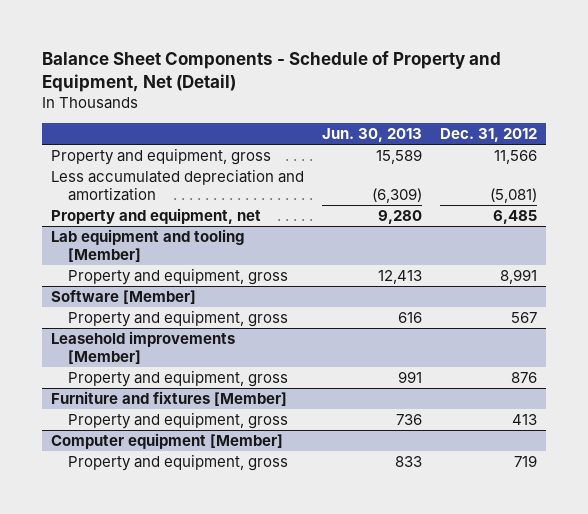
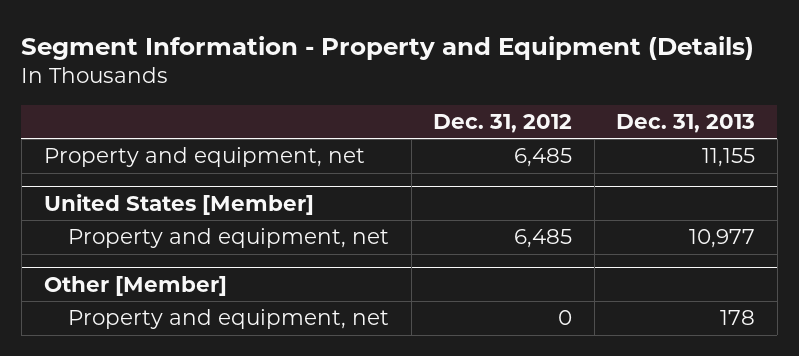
- Balance Sheet Components - Schedule of Property and Equipment, Net (Detail)
+ Segment Information - Property and Equipment (Details)
- | Jun. 30, 2013 | Dec. 31, 2012
+ | Dec. 31, 2012 | Dec. 31, 2013
- Property and equipment, gross | 15,589 | 11,566
- Less accumulated depreciation and amortization | (6,309) | (5,081)
- Lab equipment and tooling [Member]
- Property and equipment, gross | 12,413 | 8,991
- Software [Member]
- Property and equipment, gross | 616 | 567
- Leasehold improvements [Member]
- Property and equipment, gross | 991 | 876
- Furniture and fixtures [Member]
- Property and equipment, gross | 736 | 413
- Computer equipment [Member]
- Property and equipment, gross | 833 | 719
+ United States [Member]
+ Property and equipment, net | 6,485 | 10,977
+ Other [Member]
+ Property and equipment, net | 0 | 178

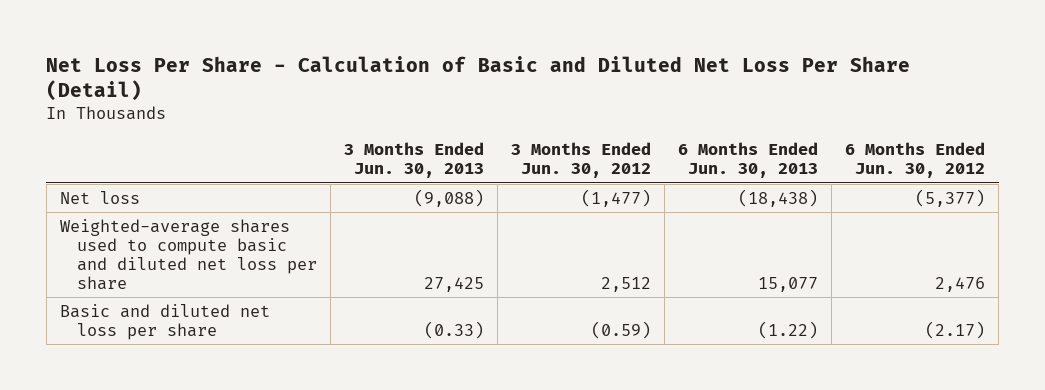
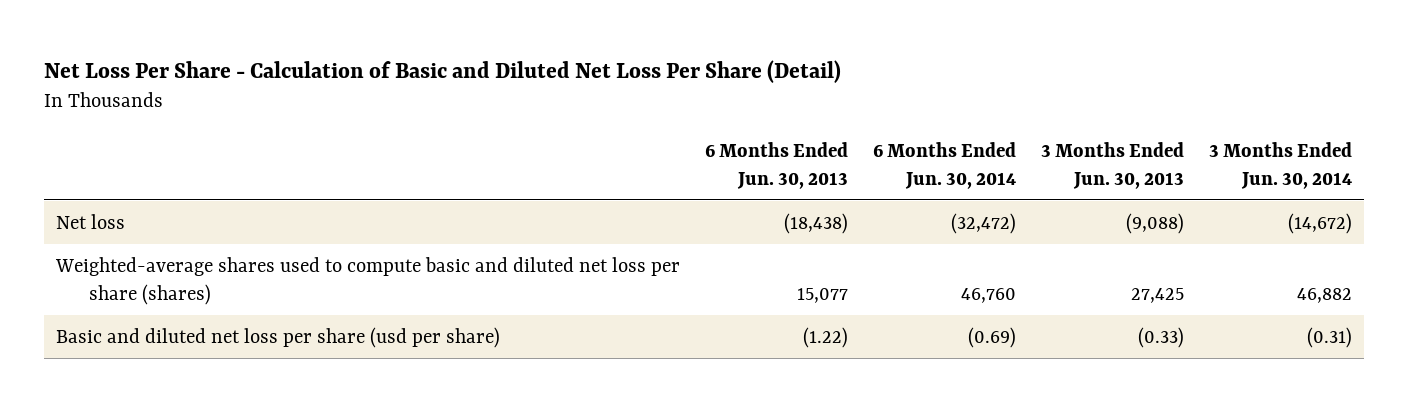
- | 3 Months Ended Jun. 30, 2013 | 3 Months Ended Jun. 30, 2012 | 6 Months Ended Jun. 30, 2013 | 6 Months Ended Jun. 30, 2012
+ | 6 Months Ended Jun. 30, 2013 | 6 Months Ended Jun. 30, 2014 | 3 Months Ended Jun. 30, 2013 | 3 Months Ended Jun. 30, 2014
- Weighted-average shares used to compute basic and diluted net loss per share | 27,425 | 2,512 | 15,077 | 2,476
- Basic and diluted net loss per share | (0.33) | (0.59) | (1.22) | (2.17)
+ Weighted-average shares used to compute basic and diluted net loss per share (shares) | 15,077 | 46,760 | 27,425 | 46,882
+ Basic and diluted net loss per share (usd per share) | (1.22) | (0.69) | (0.33) | (0.31)

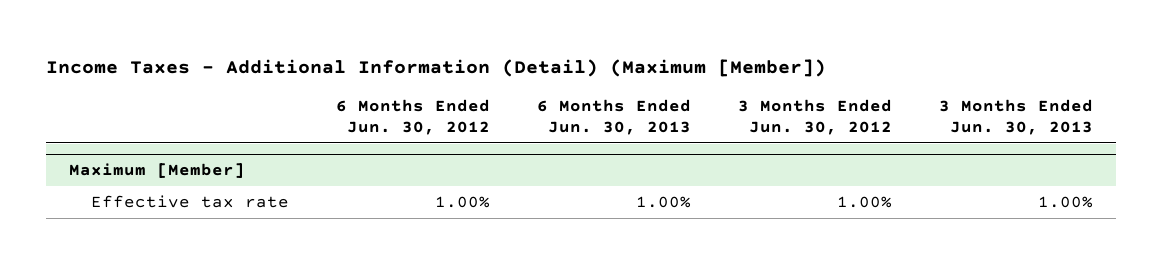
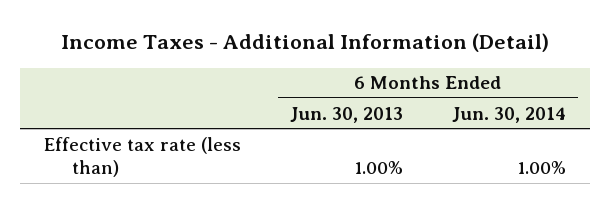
- Income Taxes - Additional Information (Detail) (Maximum [Member])
+ Income Taxes - Additional Information (Detail)
- | 6 Months Ended Jun. 30, 2012 | 6 Months Ended Jun. 30, 2013 | 3 Months Ended Jun. 30, 2012 | 3 Months Ended Jun. 30, 2013
+ | 6 Months Ended Jun. 30, 2013 | 6 Months Ended Jun. 30, 2014
- Maximum [Member]
- Effective tax rate | 1.00% | 1.00% | 1.00% | 1.00%
+ Effective tax rate (less than) | 1.00% | 1.00%

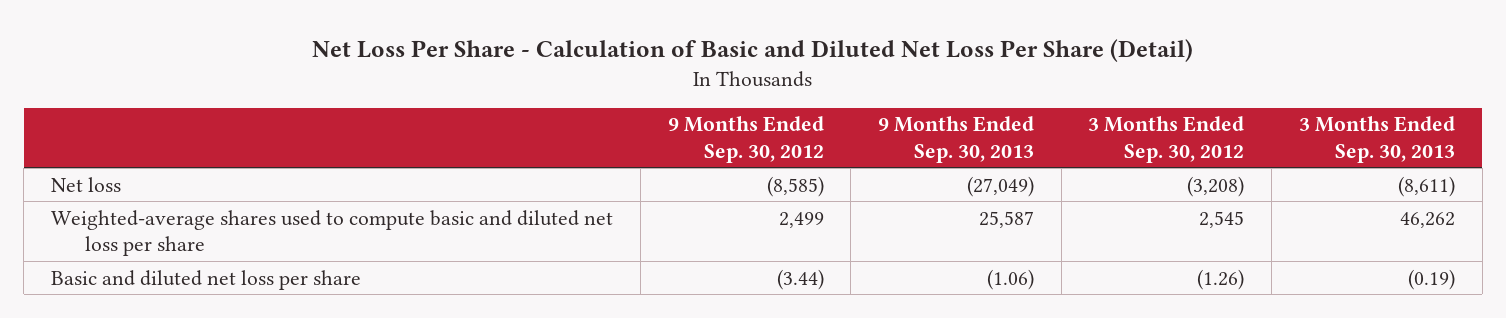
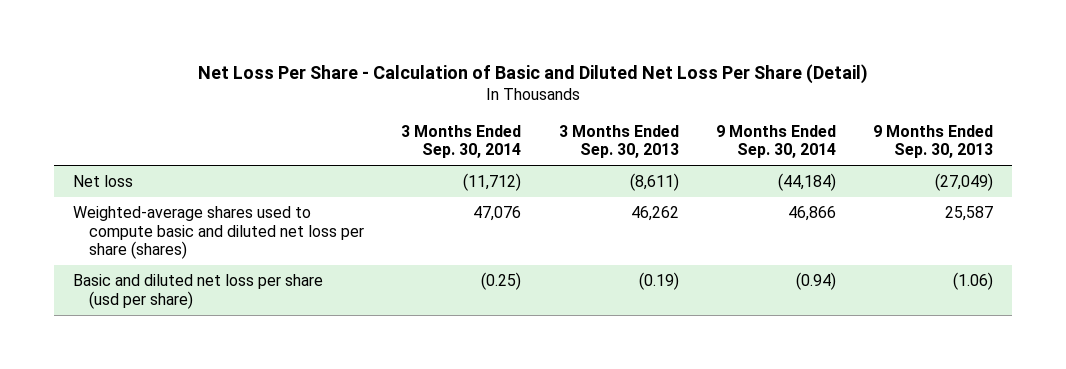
- | 9 Months Ended Sep. 30, 2012 | 9 Months Ended Sep. 30, 2013 | 3 Months Ended Sep. 30, 2012 | 3 Months Ended Sep. 30, 2013
+ | 3 Months Ended Sep. 30, 2014 | 3 Months Ended Sep. 30, 2013 | 9 Months Ended Sep. 30, 2014 | 9 Months Ended Sep. 30, 2013
- Weighted-average shares used to compute basic and diluted net loss per share | 2,499 | 25,587 | 2,545 | 46,262
- Basic and diluted net loss per share | (3.44) | (1.06) | (1.26) | (0.19)
+ Weighted-average shares used to compute basic and diluted net loss per share (shares) | 47,076 | 46,262 | 46,866 | 25,587
+ Basic and diluted net loss per share (usd per share) | (0.25) | (0.19) | (0.94) | (1.06)

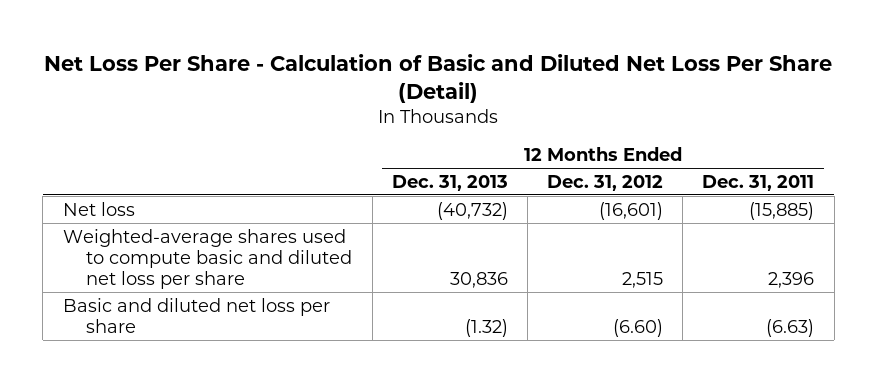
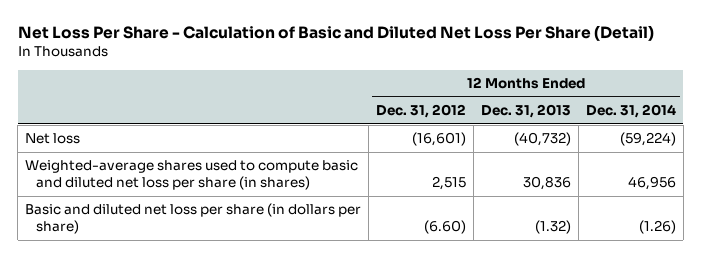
- | 12 Months Ended Dec. 31, 2013 | 12 Months Ended Dec. 31, 2012 | 12 Months Ended Dec. 31, 2011
+ | 12 Months Ended Dec. 31, 2012 | 12 Months Ended Dec. 31, 2013 | 12 Months Ended Dec. 31, 2014
- Weighted-average shares used to compute basic and diluted net loss per share | 30,836 | 2,515 | 2,396
- Basic and diluted net loss per share | (1.32) | (6.60) | (6.63)
+ Weighted-average shares used to compute basic and diluted net loss per share (in shares) | 2,515 | 30,836 | 46,956
+ Basic and diluted net loss per share (in dollars per share) | (6.60) | (1.32) | (1.26)

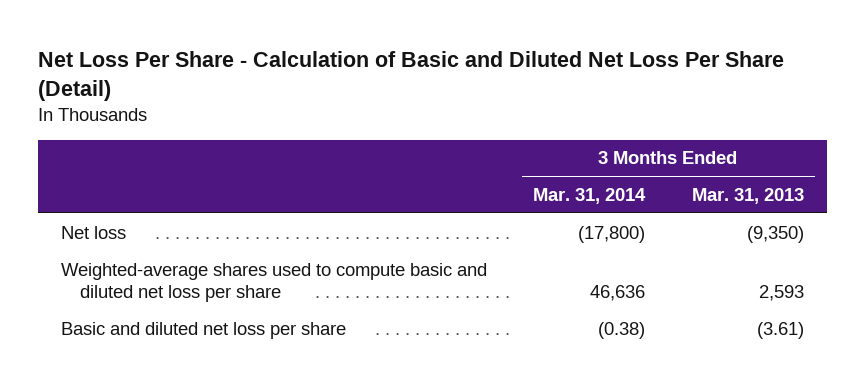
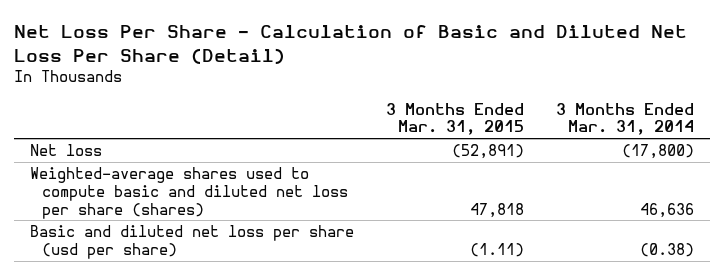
- | 3 Months Ended Mar. 31, 2014 | 3 Months Ended Mar. 31, 2013
+ | 3 Months Ended Mar. 31, 2015 | 3 Months Ended Mar. 31, 2014
- Weighted-average shares used to compute basic and diluted net loss per share | 46,636 | 2,593
- Basic and diluted net loss per share | (0.38) | (3.61)
+ Weighted-average shares used to compute basic and diluted net loss per share (shares) | 47,818 | 46,636
+ Basic and diluted net loss per share (usd per share) | (1.11) | (0.38)

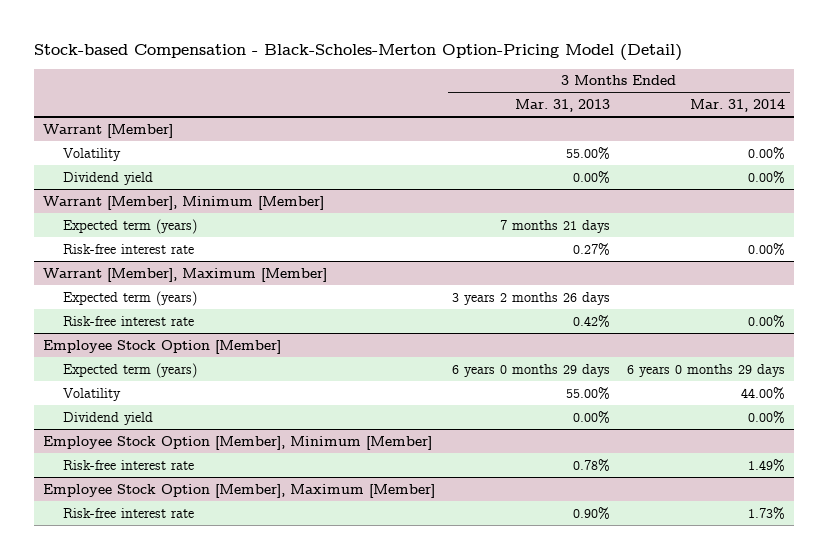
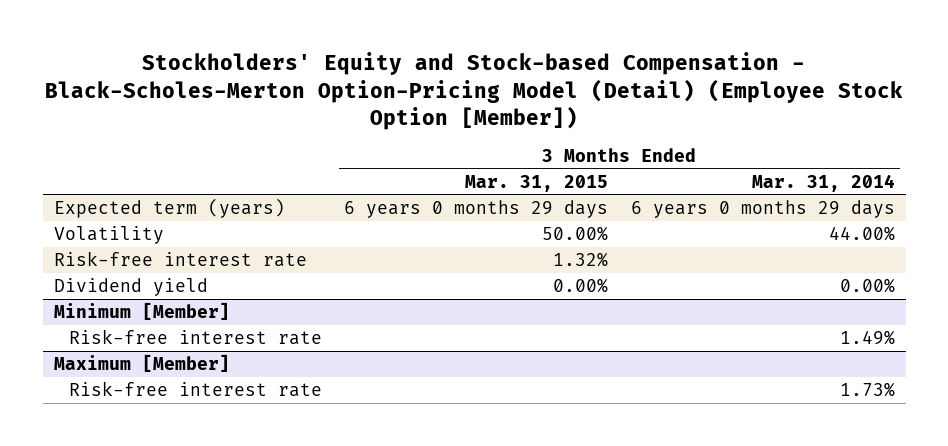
- Stock-based Compensation - Black-Scholes-Merton Option-Pricing Model (Detail)
+ Stockholders' Equity and Stock-based Compensation - Black-Scholes-Merton Option-Pricing Model (Detail) (Employee Stock Option [Member])
- | 3 Months Ended Mar. 31, 2013 | 3 Months Ended Mar. 31, 2014
+ | 3 Months Ended Mar. 31, 2015 | 3 Months Ended Mar. 31, 2014
- Warrant [Member]
- Volatility | 55.00% | 0.00%
- Dividend yield | 0.00% | 0.00%
- Warrant [Member], Minimum [Member]
- Expected term (years) | 7 months 21 days |
- Risk-free interest rate | 0.27% | 0.00%
- Warrant [Member], Maximum [Member]
- Expected term (years) | 3 years 2 months 26 days |
- Risk-free interest rate | 0.42% | 0.00%
- Employee Stock Option [Member]
+ Risk-free interest rate | 1.32% |
- Employee Stock Option [Member], Minimum [Member]
+ Minimum [Member]
- Employee Stock Option [Member], Maximum [Member]
+ Maximum [Member]

